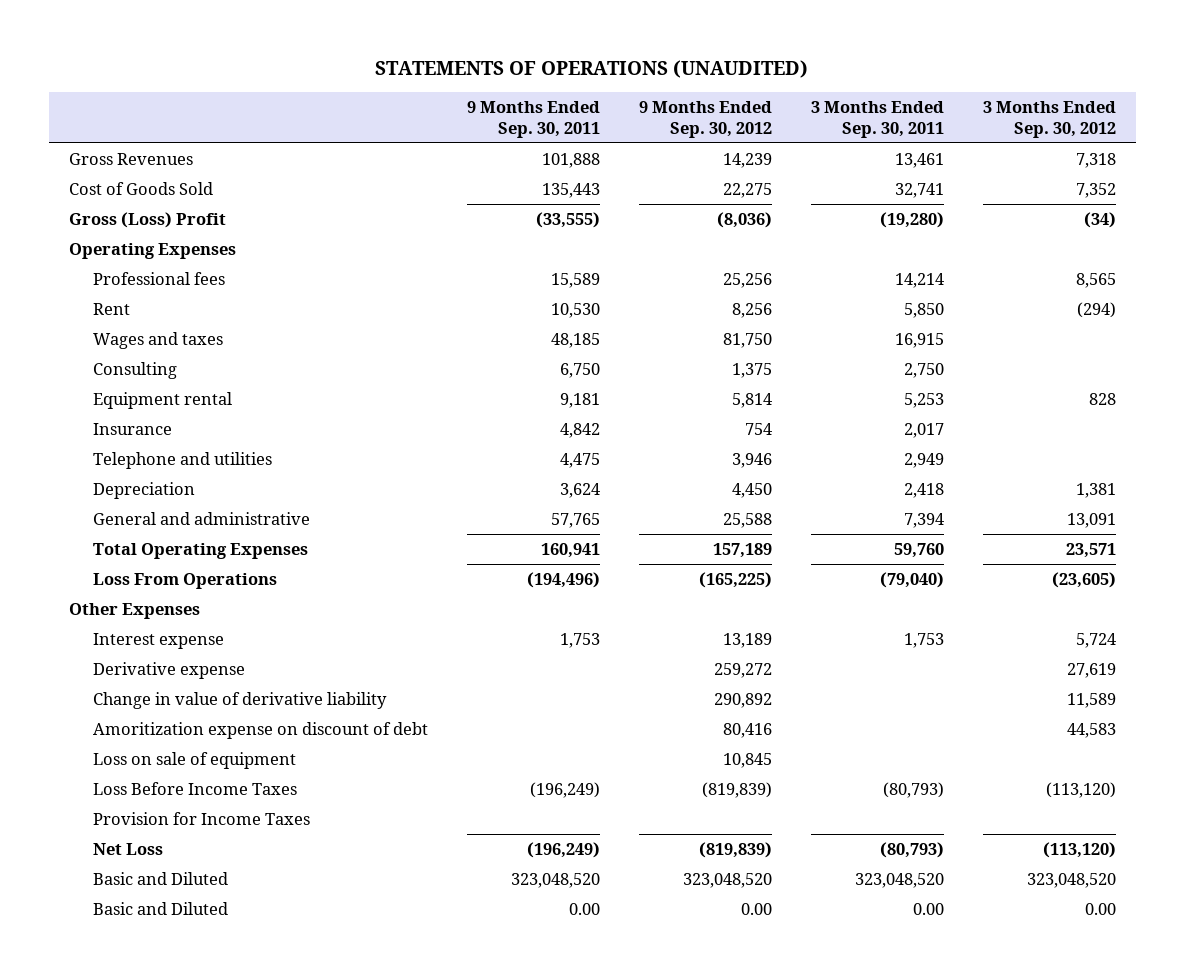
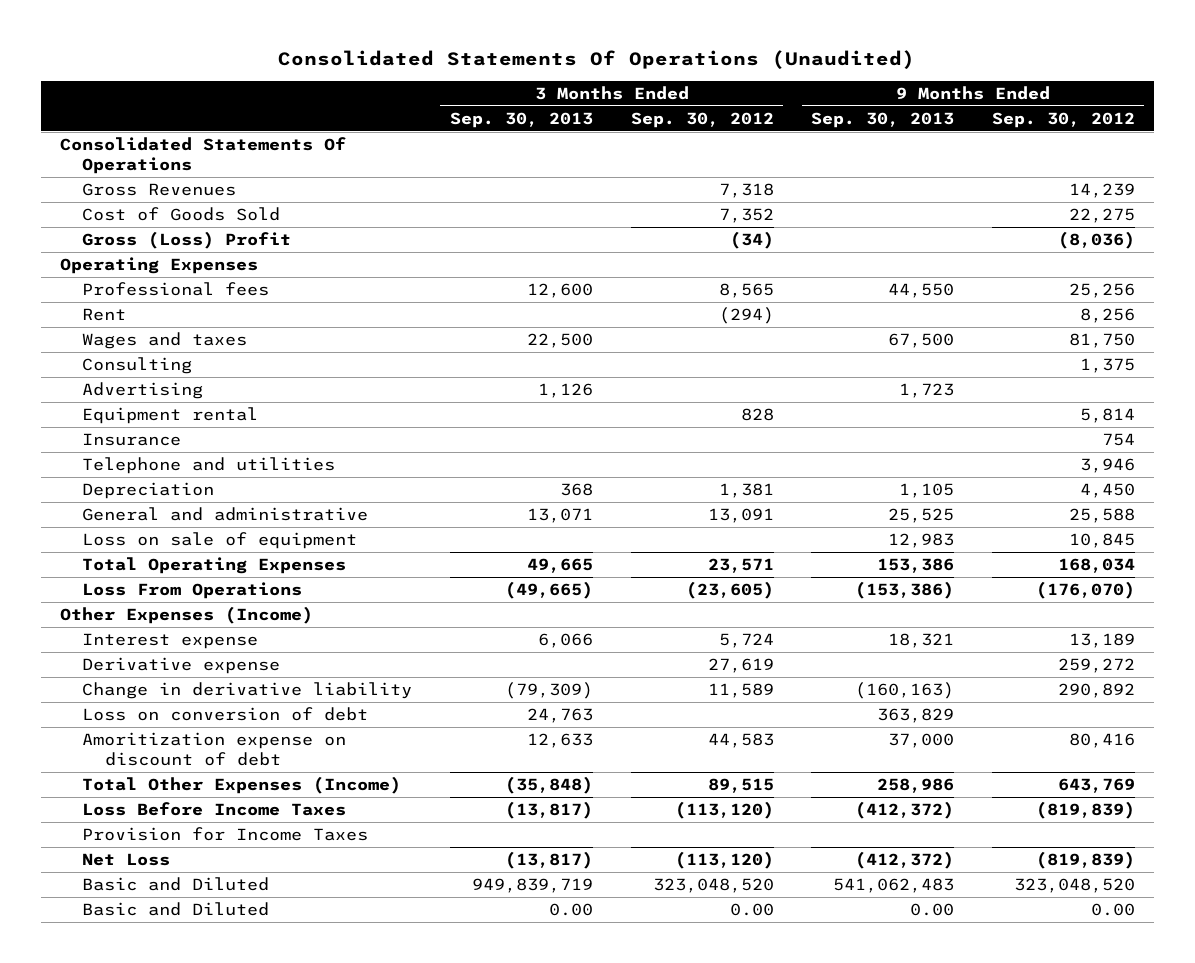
- STATEMENTS OF OPERATIONS (UNAUDITED)
+ Consolidated Statements Of Operations (Unaudited)
- | 9 Months Ended Sep. 30, 2011 | 9 Months Ended Sep. 30, 2012 | 3 Months Ended Sep. 30, 2011 | 3 Months Ended Sep. 30, 2012
+ | 3 Months Ended Sep. 30, 2013 | 3 Months Ended Sep. 30, 2012 | 9 Months Ended Sep. 30, 2013 | 9 Months Ended Sep. 30, 2012
+ Consolidated Statements Of Operations
+ Advertising | 1,126 | | 1,723 |
- Total Operating Expenses | 160,941 | 157,189 | 59,760 | 23,571
- Loss From Operations | (194,496) | (165,225) | (79,040) | (23,605)
- Other Expenses
moved up: Loss on sale of equipment | | | 12,983 | 10,845
+ Total Operating Expenses | 49,665 | 23,571 | 153,386 | 168,034
+ Loss From Operations | (49,665) | (23,605) | (153,386) | (176,070)
+ Other Expenses (Income)
- Change in value of derivative liability | | 290,892 | | 11,589
+ Change in derivative liability | (79,309) | 11,589 | (160,163) | 290,892
+ Loss on conversion of debt | 24,763 | | 363,829 |
+ Total Other Expenses (Income) | (35,848) | 89,515 | 258,986 | 643,769

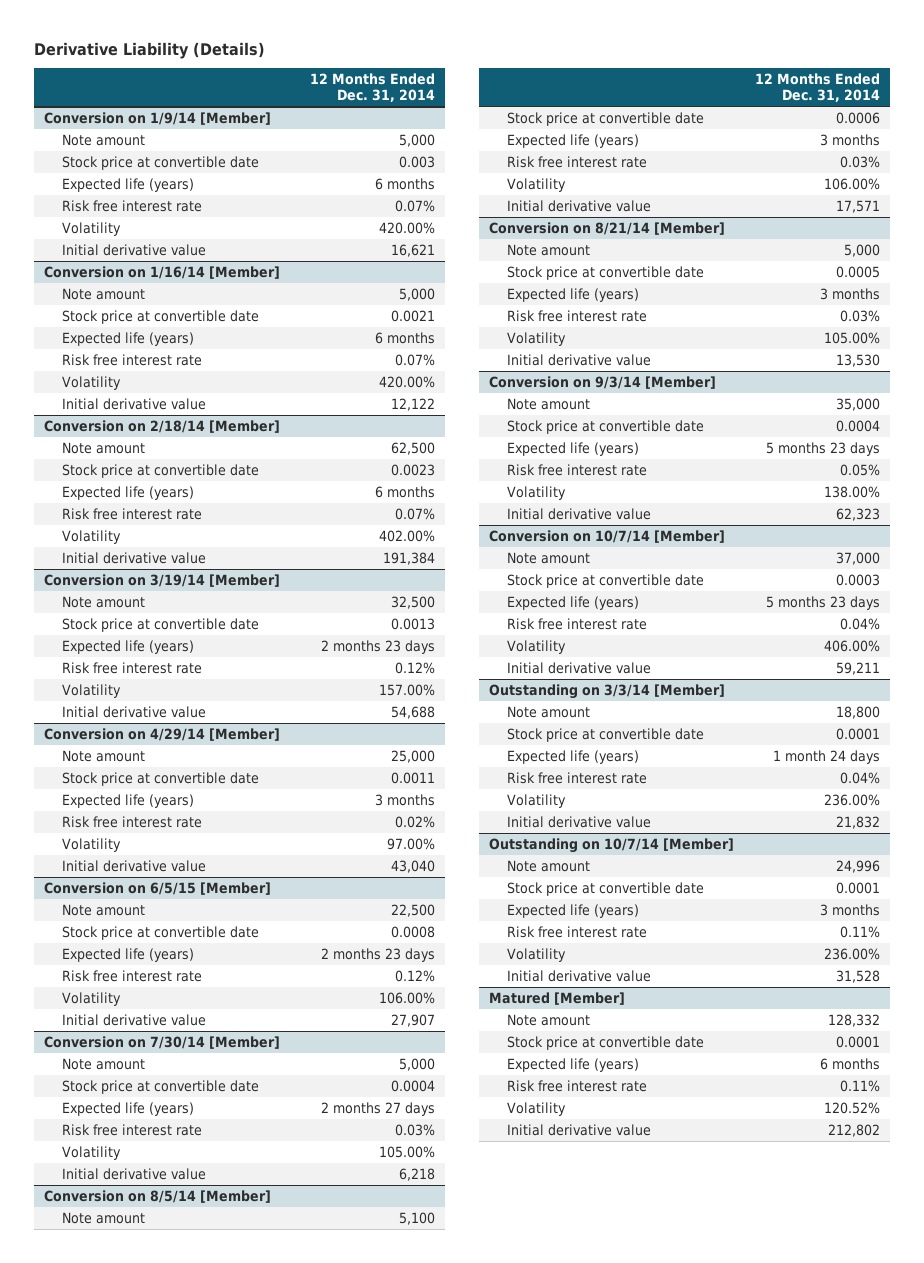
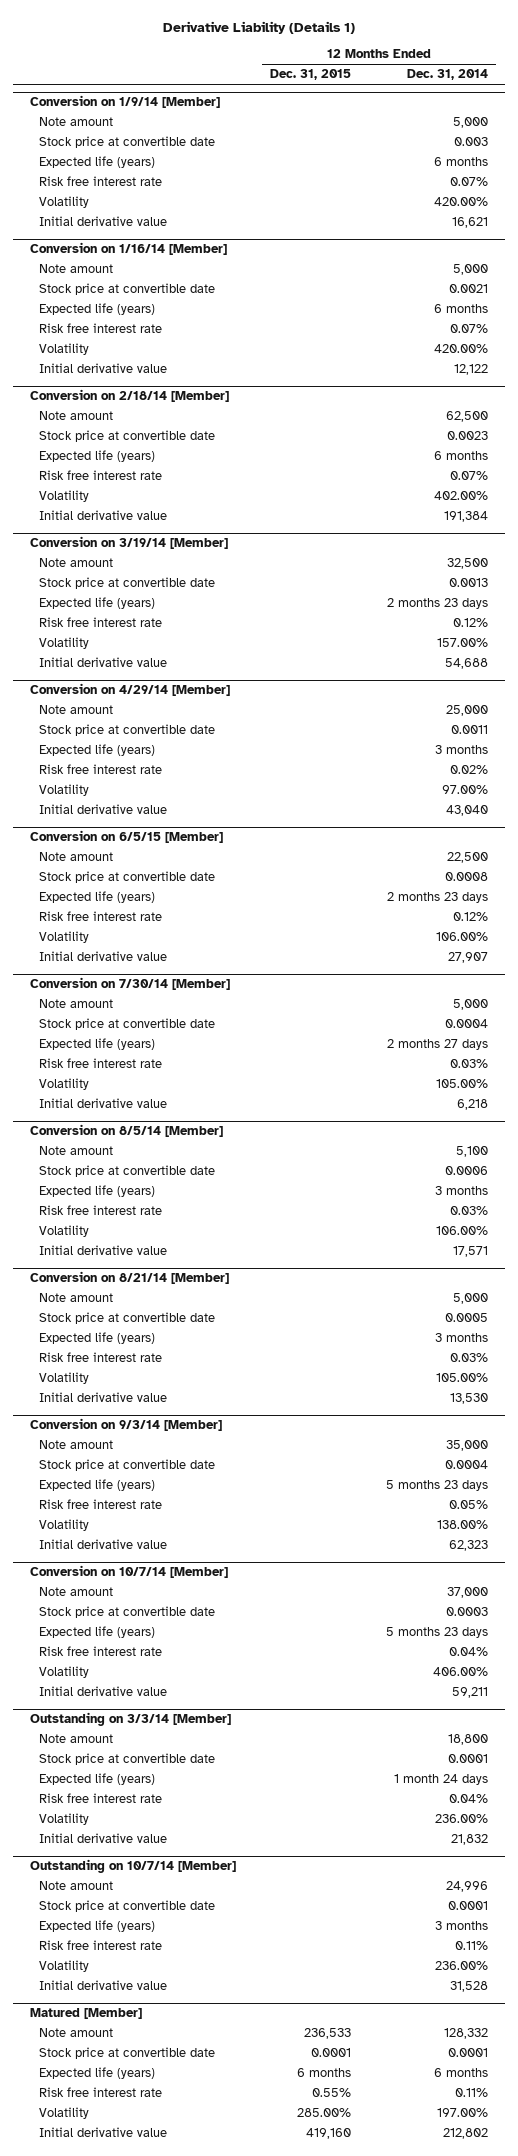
- Derivative Liability (Details)
+ Derivative Liability (Details 1)
- | 12 Months Ended Dec. 31, 2014
+ | 12 Months Ended Dec. 31, 2015 | 12 Months Ended Dec. 31, 2014
@ Matured [Member]
- Volatility | 120.52%
+ Volatility | 285.00% | 197.00%

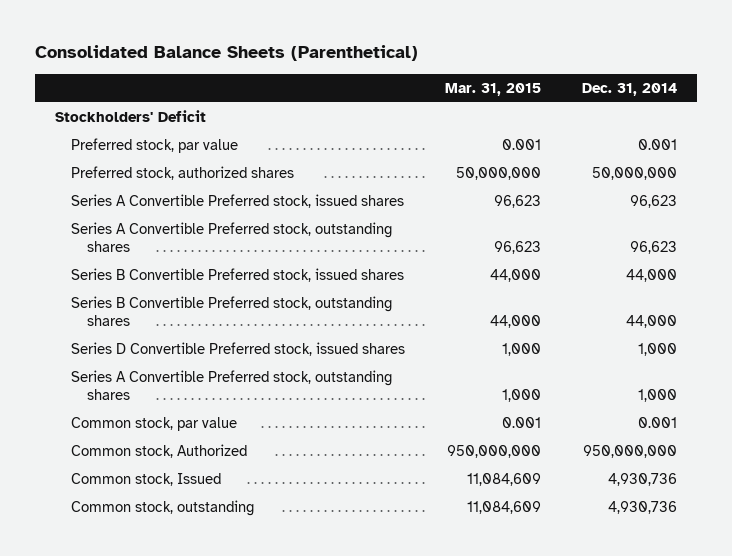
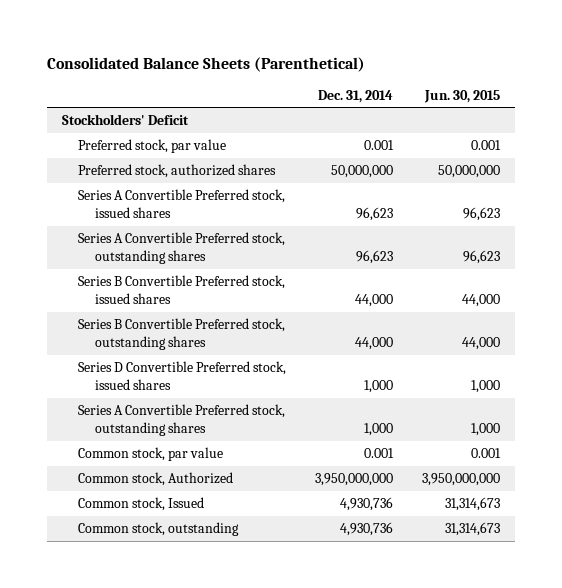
- | Mar. 31, 2015 | Dec. 31, 2014
+ | Dec. 31, 2014 | Jun. 30, 2015
- Common stock, Authorized | 950,000,000 | 950,000,000
+ Common stock, Authorized | 3,950,000,000 | 3,950,000,000

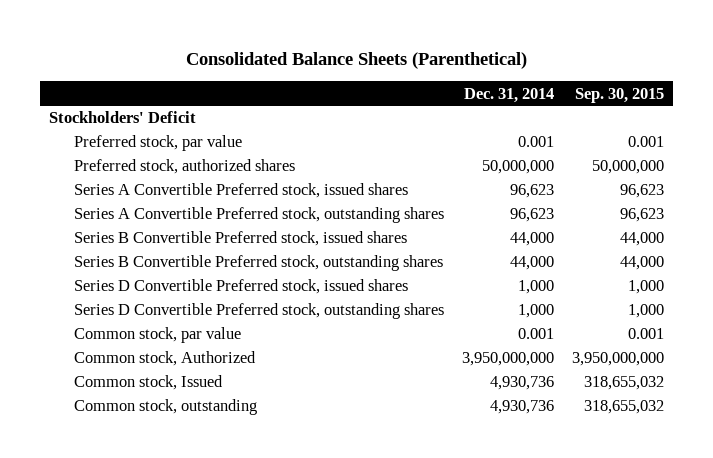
- | Dec. 31, 2014 | Jun. 30, 2015
+ | Dec. 31, 2014 | Sep. 30, 2015
- Series A Convertible Preferred stock, outstanding shares | 1,000 | 1,000
+ Series D Convertible Preferred stock, outstanding shares | 1,000 | 1,000

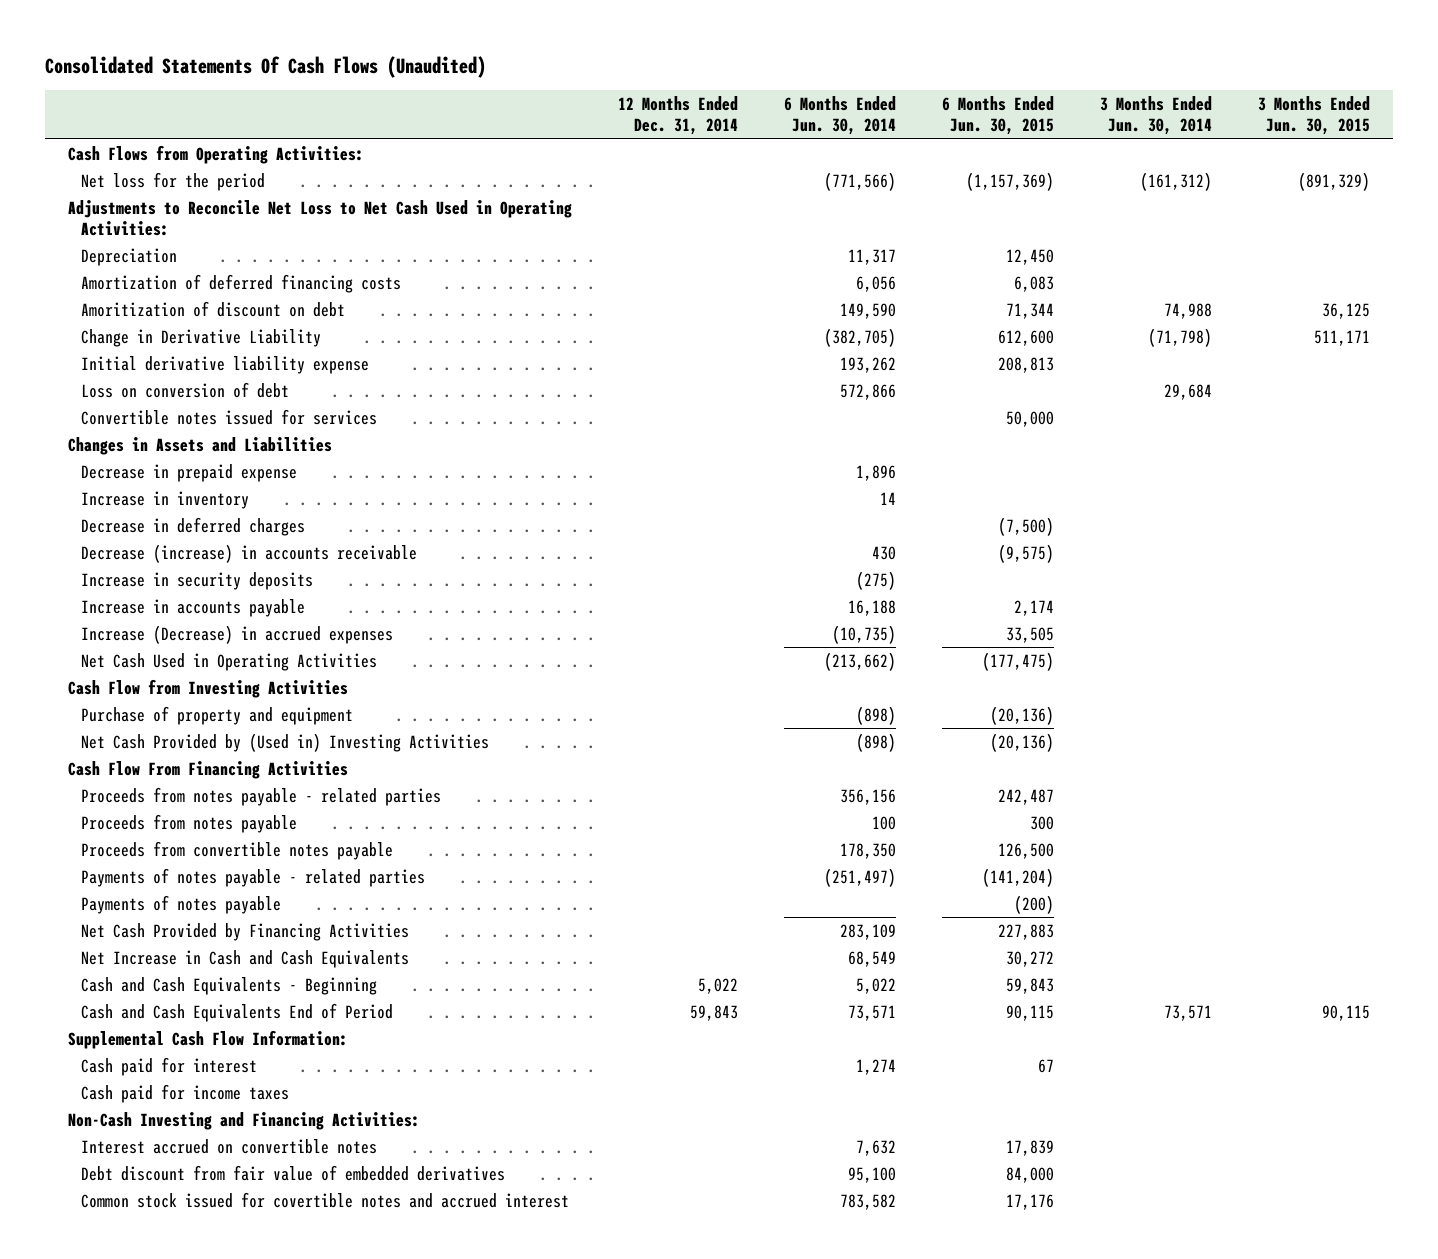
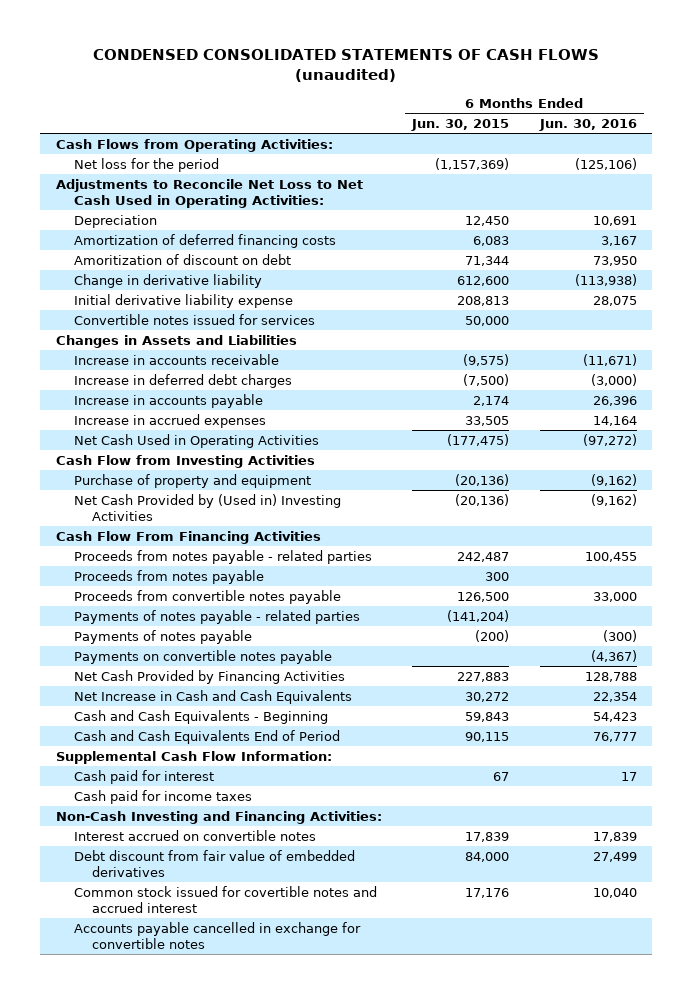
- Consolidated Statements Of Cash Flows (Unaudited)
+ CONDENSED CONSOLIDATED STATEMENTS OF CASH FLOWS (unaudited)
- | 12 Months Ended Dec. 31, 2014 | 6 Months Ended Jun. 30, 2014 | 6 Months Ended Jun. 30, 2015 | 3 Months Ended Jun. 30, 2014 | 3 Months Ended Jun. 30, 2015
+ | 6 Months Ended Jun. 30, 2015 | 6 Months Ended Jun. 30, 2016
- Change in Derivative Liability | | (382,705) | 612,600 | (71,798) | 511,171
+ Change in derivative liability | 612,600 | (113,938)
- Loss on conversion of debt | | 572,866 | | 29,684 |
- Decrease in prepaid expense | | 1,896 | | |
- Increase in inventory | | 14 | | |
- Decrease in deferred charges | | | (7,500) | |
- Decrease (increase) in accounts receivable | | 430 | (9,575) | |
- Increase in security deposits | | (275) | | |
+ Increase in accounts receivable | (9,575) | (11,671)
+ Increase in deferred debt charges | (7,500) | (3,000)
- Increase (Decrease) in accrued expenses | | (10,735) | 33,505 | |
+ Increase in accrued expenses | 33,505 | 14,164
+ Payments on convertible notes payable | | (4,367)
+ Accounts payable cancelled in exchange for convertible notes

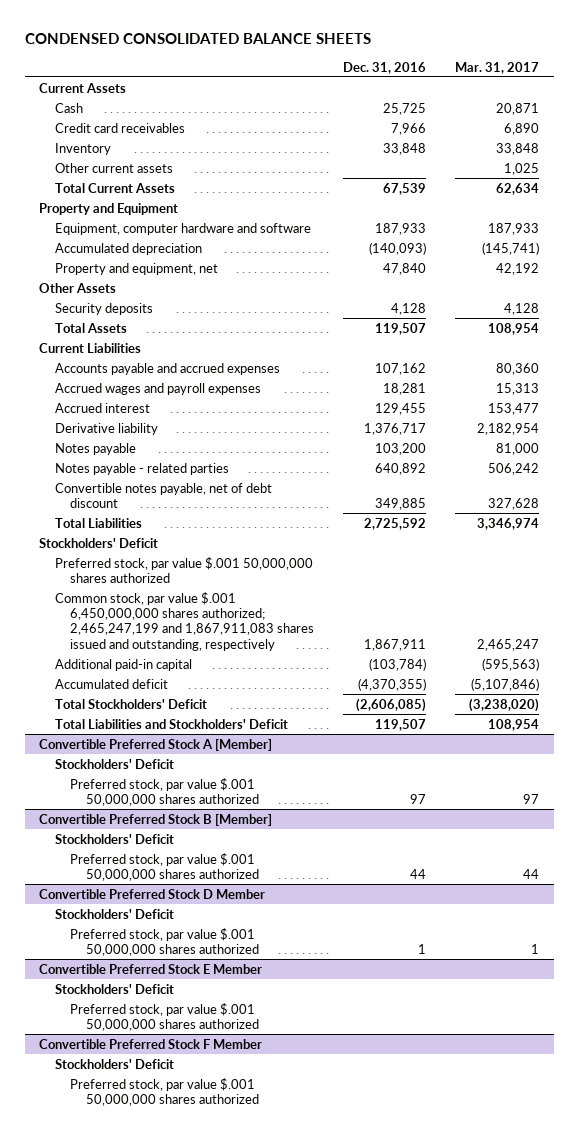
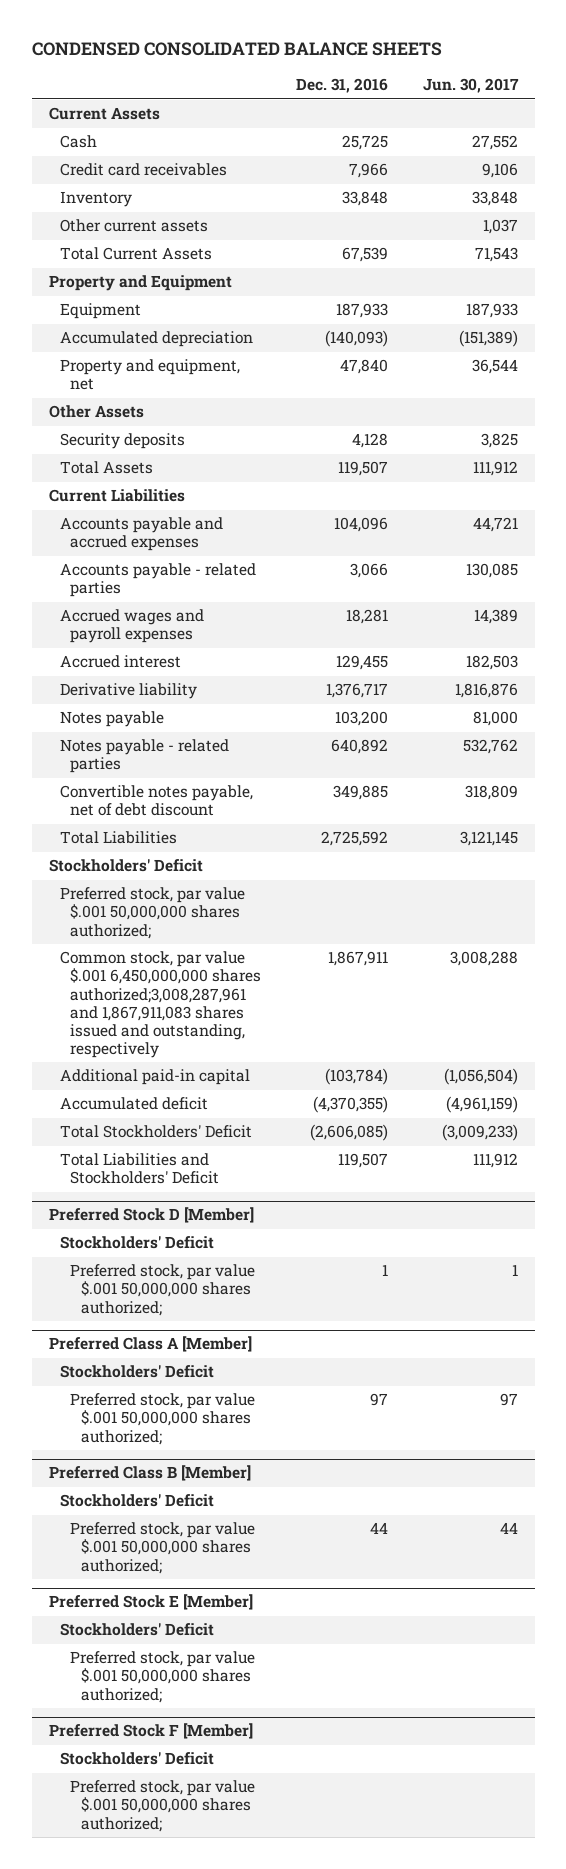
- | Dec. 31, 2016 | Mar. 31, 2017
+ | Dec. 31, 2016 | Jun. 30, 2017
- Equipment, computer hardware and software | 187,933 | 187,933
+ Equipment | 187,933 | 187,933
- Accounts payable and accrued expenses | 107,162 | 80,360
+ Accounts payable and accrued expenses | 104,096 | 44,721
+ Accounts payable - related parties | 3,066 | 130,085
- Preferred stock, par value $.001 50,000,000 shares authorized
- Common stock, par value $.001 6,450,000,000 shares authorized; 2,465,247,199 and 1,867,911,083 shares issued and outstanding, respectively | 1,867,911 | 2,465,247
+ Preferred stock, par value $.001 50,000,000 shares authorized;
+ Common stock, par value $.001 6,450,000,000 shares authorized;3,008,287,961 and 1,867,911,083 shares issued and outstanding, respectively | 1,867,911 | 3,008,288
- Convertible Preferred Stock A [Member]
+ Preferred Stock D [Member]
- Preferred stock, par value $.001 50,000,000 shares authorized | 97 | 97
- Convertible Preferred Stock B [Member]
+ Preferred stock, par value $.001 50,000,000 shares authorized; | 1 | 1
+ Preferred Class A [Member]
- Preferred stock, par value $.001 50,000,000 shares authorized | 44 | 44
- Convertible Preferred Stock D Member
+ Preferred stock, par value $.001 50,000,000 shares authorized; | 97 | 97
+ Preferred Class B [Member]
- Preferred stock, par value $.001 50,000,000 shares authorized | 1 | 1
- Convertible Preferred Stock E Member
+ Preferred stock, par value $.001 50,000,000 shares authorized; | 44 | 44
+ Preferred Stock E [Member]
- Preferred stock, par value $.001 50,000,000 shares authorized
- Convertible Preferred Stock F Member
+ Preferred stock, par value $.001 50,000,000 shares authorized;
+ Preferred Stock F [Member]
- Preferred stock, par value $.001 50,000,000 shares authorized
+ Preferred stock, par value $.001 50,000,000 shares authorized;

